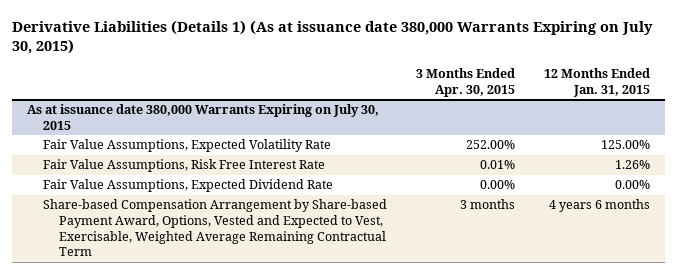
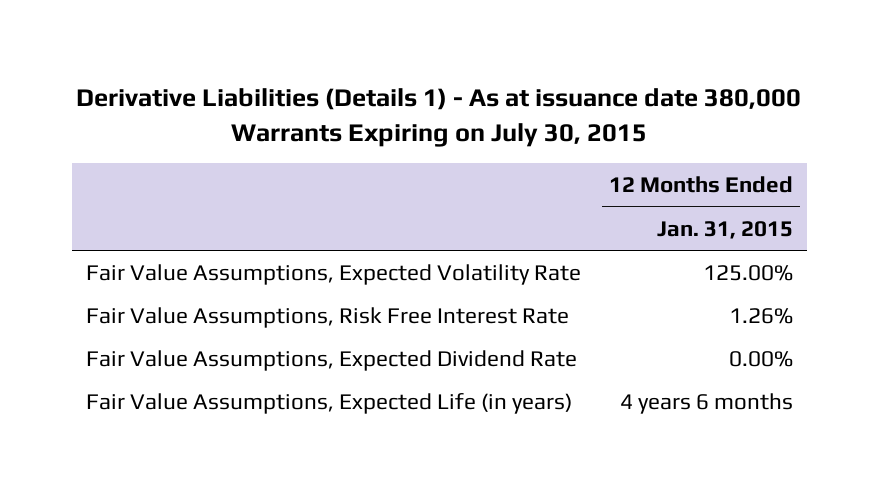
- Derivative Liabilities (Details 1) (As at issuance date 380,000 Warrants Expiring on July 30, 2015)
+ Derivative Liabilities (Details 1) - As at issuance date 380,000 Warrants Expiring on July 30, 2015
- | 3 Months Ended Apr. 30, 2015 | 12 Months Ended Jan. 31, 2015
+ | 12 Months Ended Jan. 31, 2015
- As at issuance date 380,000 Warrants Expiring on July 30, 2015
- Share-based Compensation Arrangement by Share-based Payment Award, Options, Vested and Expected to Vest, Exercisable, Weighted Average Remaining Contractual Term | 3 months | 4 years 6 months
+ Fair Value Assumptions, Expected Life (in years) | 4 years 6 months

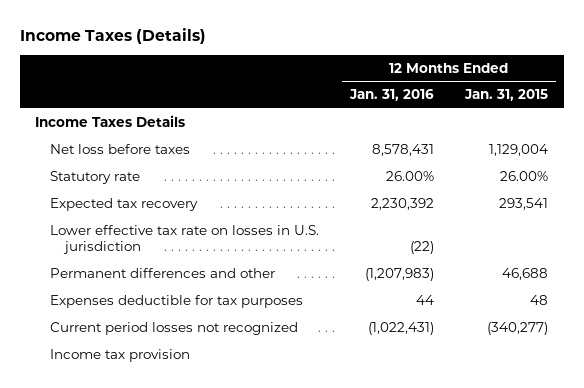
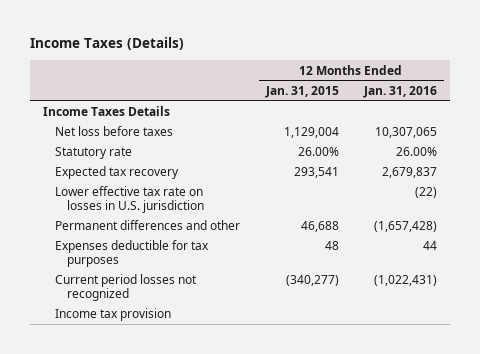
- | 12 Months Ended Jan. 31, 2016 | 12 Months Ended Jan. 31, 2015
+ | 12 Months Ended Jan. 31, 2015 | 12 Months Ended Jan. 31, 2016
- Net loss before taxes | 8,578,431 | 1,129,004
+ Net loss before taxes | 1,129,004 | 10,307,065
- Expected tax recovery | 2,230,392 | 293,541
+ Expected tax recovery | 293,541 | 2,679,837
- Permanent differences and other | (1,207,983) | 46,688
+ Permanent differences and other | 46,688 | (1,657,428)

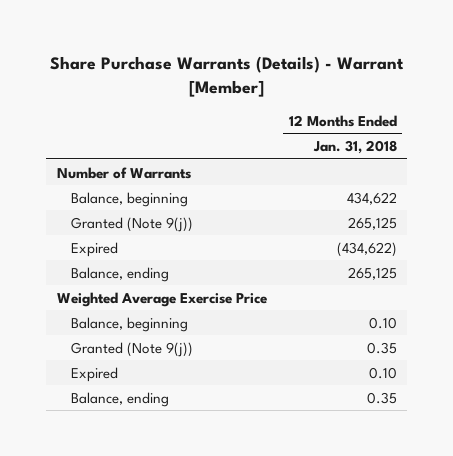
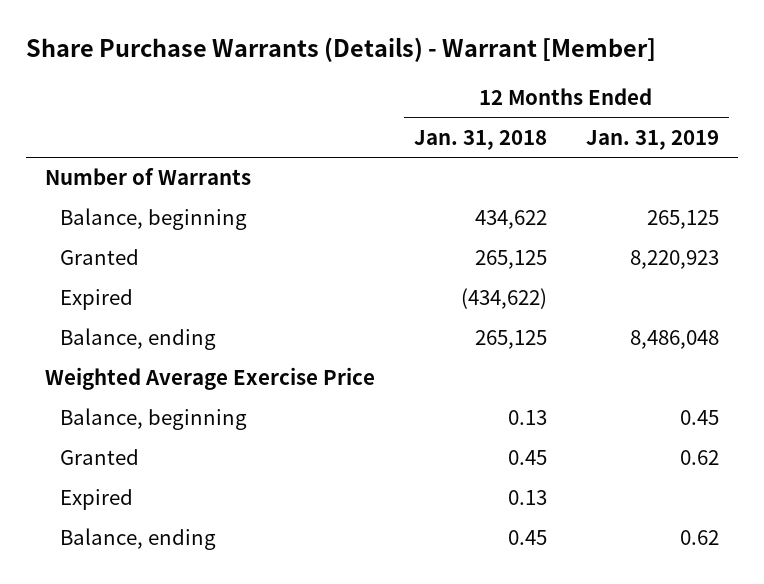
- | 12 Months Ended Jan. 31, 2018
+ | 12 Months Ended Jan. 31, 2018 | 12 Months Ended Jan. 31, 2019
- Granted (Note 9(j)) | 265,125
+ Granted | 265,125 | 8,220,923
- Balance, beginning | 0.10
- Granted (Note 9(j)) | 0.35
- Expired | 0.10
- Balance, ending | 0.35
+ Balance, beginning | 0.13 | 0.45
+ Granted | 0.45 | 0.62
+ Expired | 0.13 |
+ Balance, ending | 0.45 | 0.62

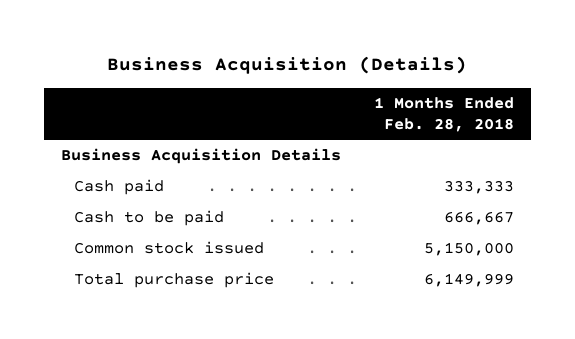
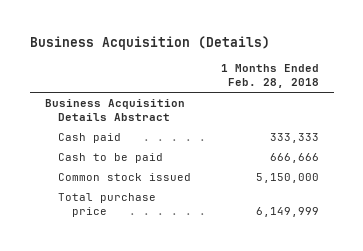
- Business Acquisition Details
+ Business Acquisition Details Abstract
- Cash to be paid | 666,667
+ Cash to be paid | 666,666

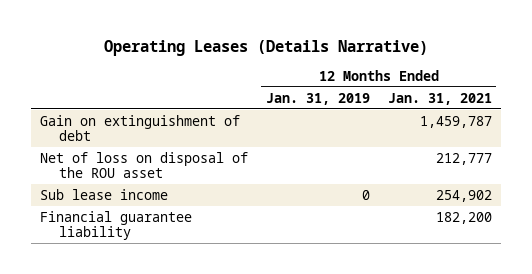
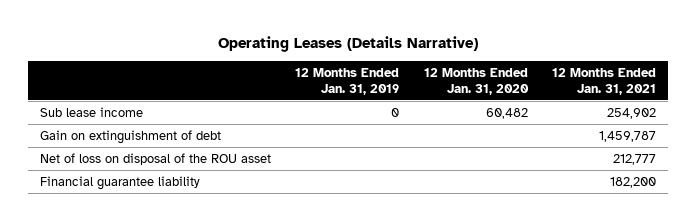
- | 12 Months Ended Jan. 31, 2019 | 12 Months Ended Jan. 31, 2021
+ | 12 Months Ended Jan. 31, 2019 | 12 Months Ended Jan. 31, 2020 | 12 Months Ended Jan. 31, 2021
moved up: Sub lease income | 0 | 60,482 | 254,902

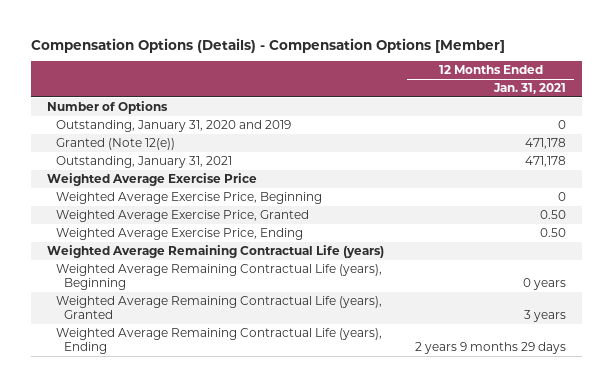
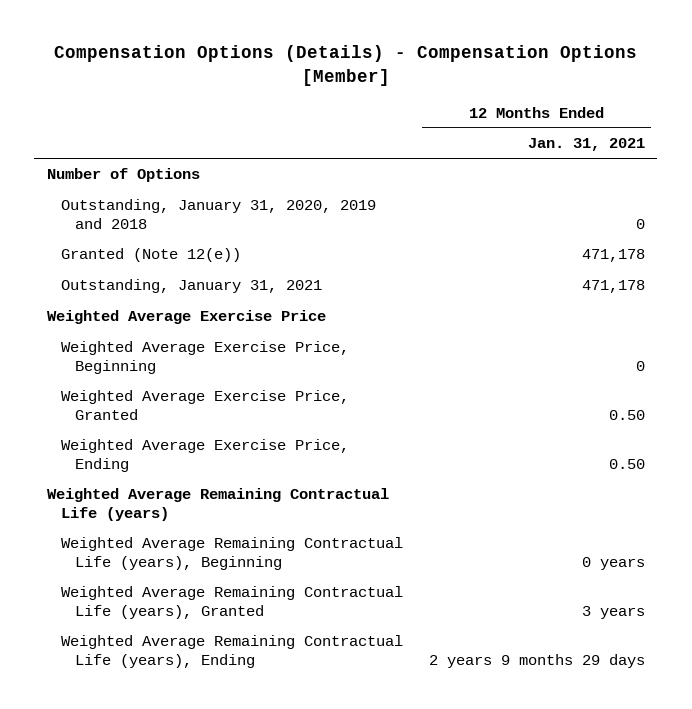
- Outstanding, January 31, 2020 and 2019 | 0
+ Outstanding, January 31, 2020, 2019 and 2018 | 0

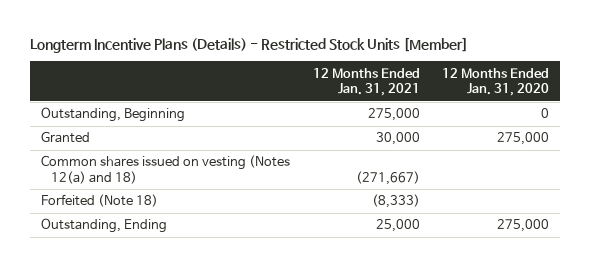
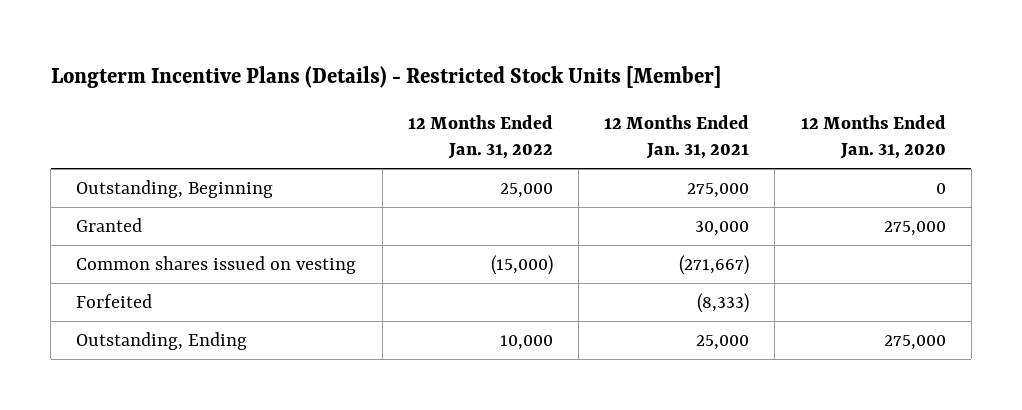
- | 12 Months Ended Jan. 31, 2021 | 12 Months Ended Jan. 31, 2020
+ | 12 Months Ended Jan. 31, 2022 | 12 Months Ended Jan. 31, 2021 | 12 Months Ended Jan. 31, 2020
- Common shares issued on vesting (Notes 12(a) and 18) | (271,667) |
- Forfeited (Note 18) | (8,333) |
+ Common shares issued on vesting | (15,000) | (271,667) |
+ Forfeited | | (8,333) |

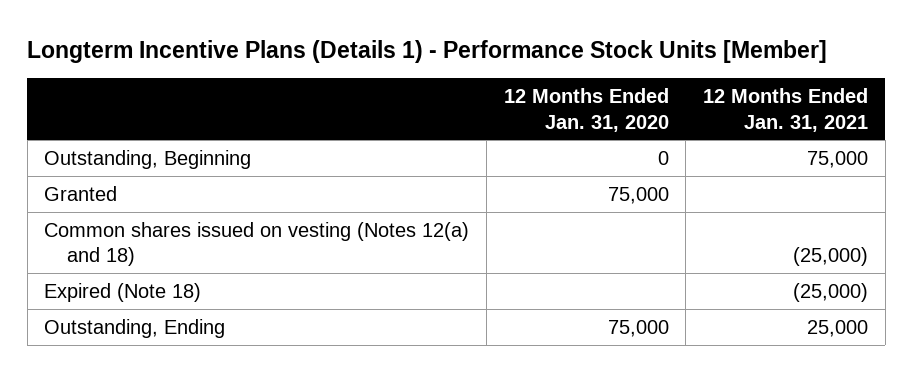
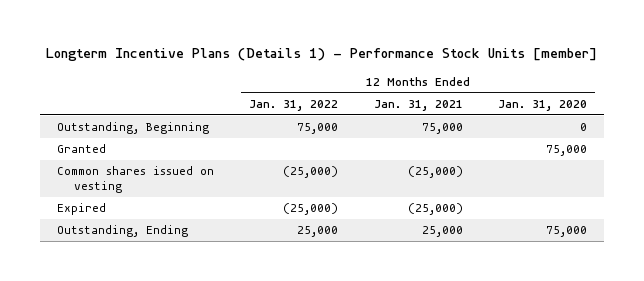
- Longterm Incentive Plans (Details 1) - Performance Stock Units [Member]
+ Longterm Incentive Plans (Details 1) - Performance Stock Units [member]
- | 12 Months Ended Jan. 31, 2020 | 12 Months Ended Jan. 31, 2021
+ | 12 Months Ended Jan. 31, 2022 | 12 Months Ended Jan. 31, 2021 | 12 Months Ended Jan. 31, 2020
- Common shares issued on vesting (Notes 12(a) and 18) | | (25,000)
- Expired (Note 18) | | (25,000)
+ Common shares issued on vesting | (25,000) | (25,000) |
+ Expired | (25,000) | (25,000) |

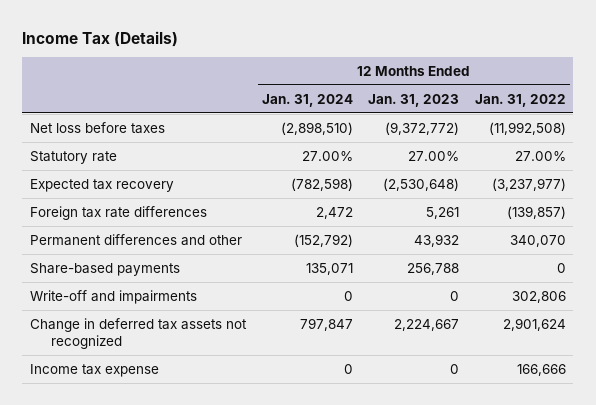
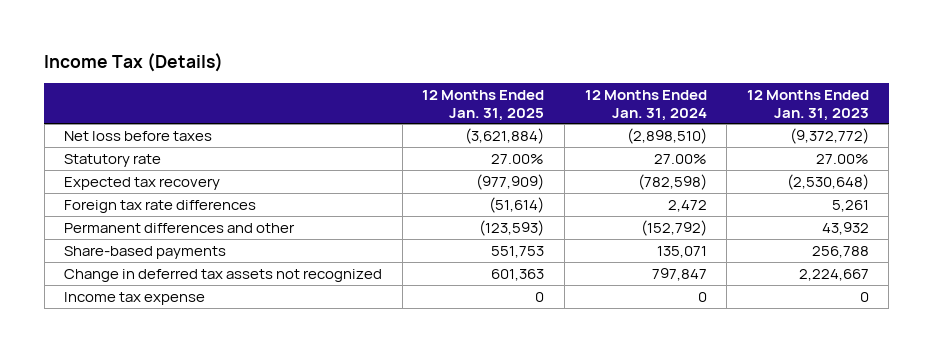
- | 12 Months Ended Jan. 31, 2024 | 12 Months Ended Jan. 31, 2023 | 12 Months Ended Jan. 31, 2022
+ | 12 Months Ended Jan. 31, 2025 | 12 Months Ended Jan. 31, 2024 | 12 Months Ended Jan. 31, 2023
- Write-off and impairments | 0 | 0 | 302,806

